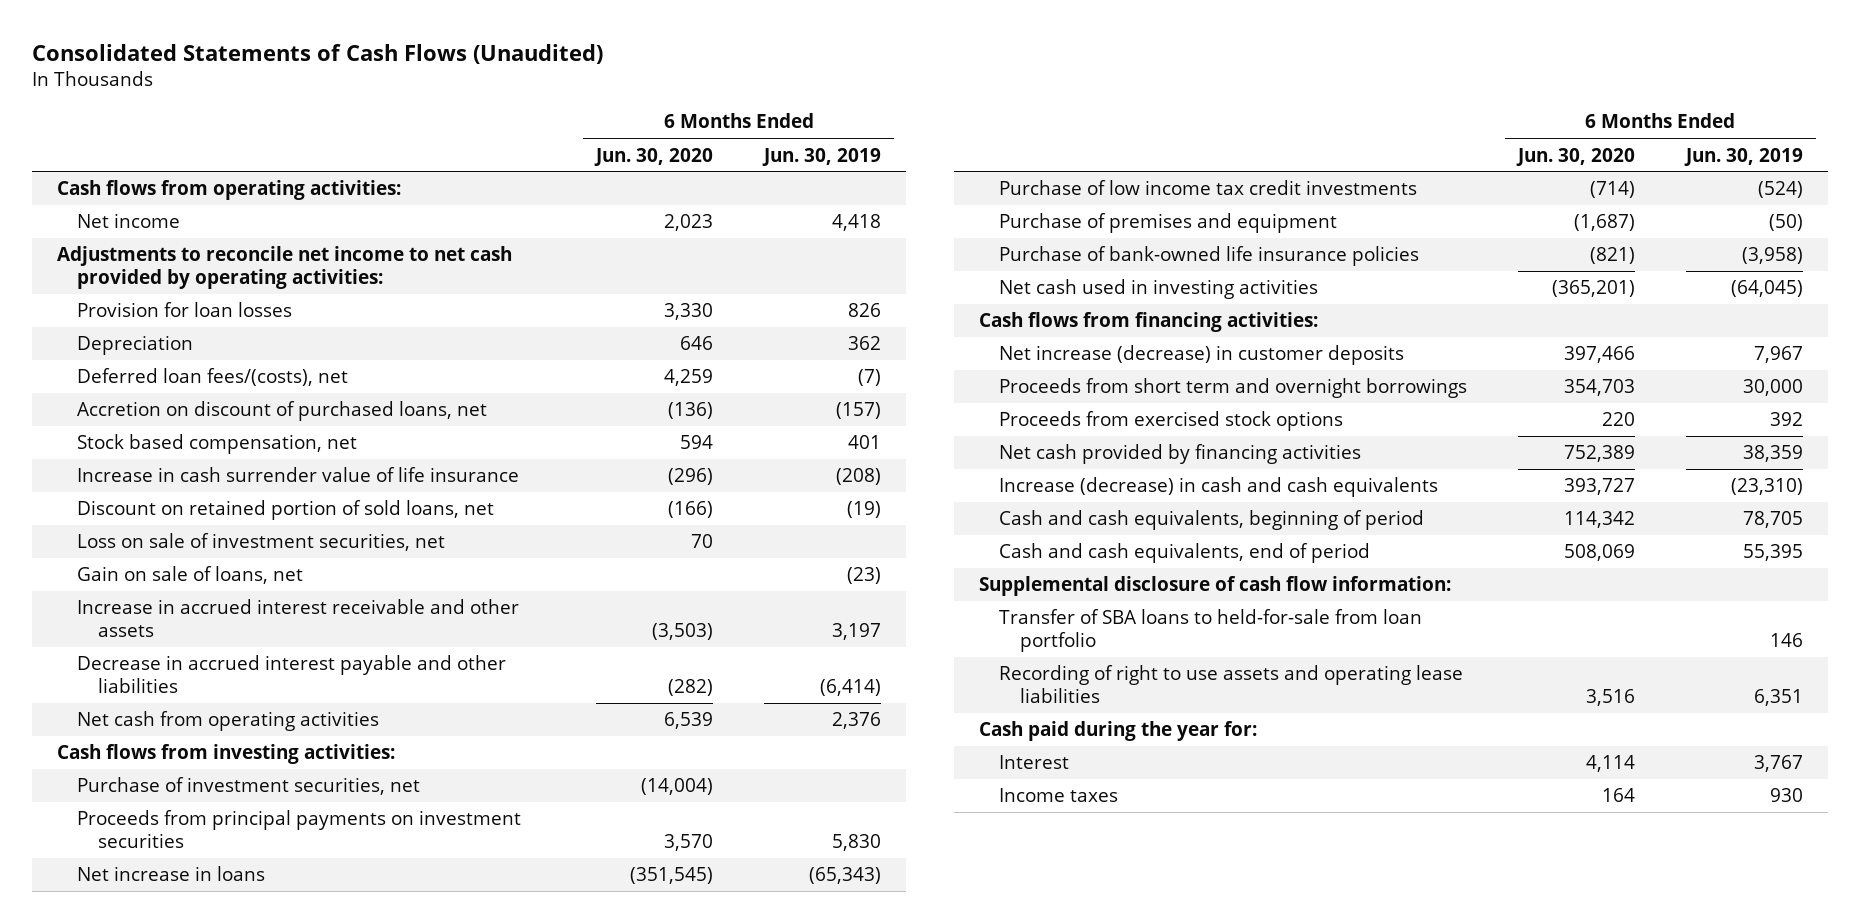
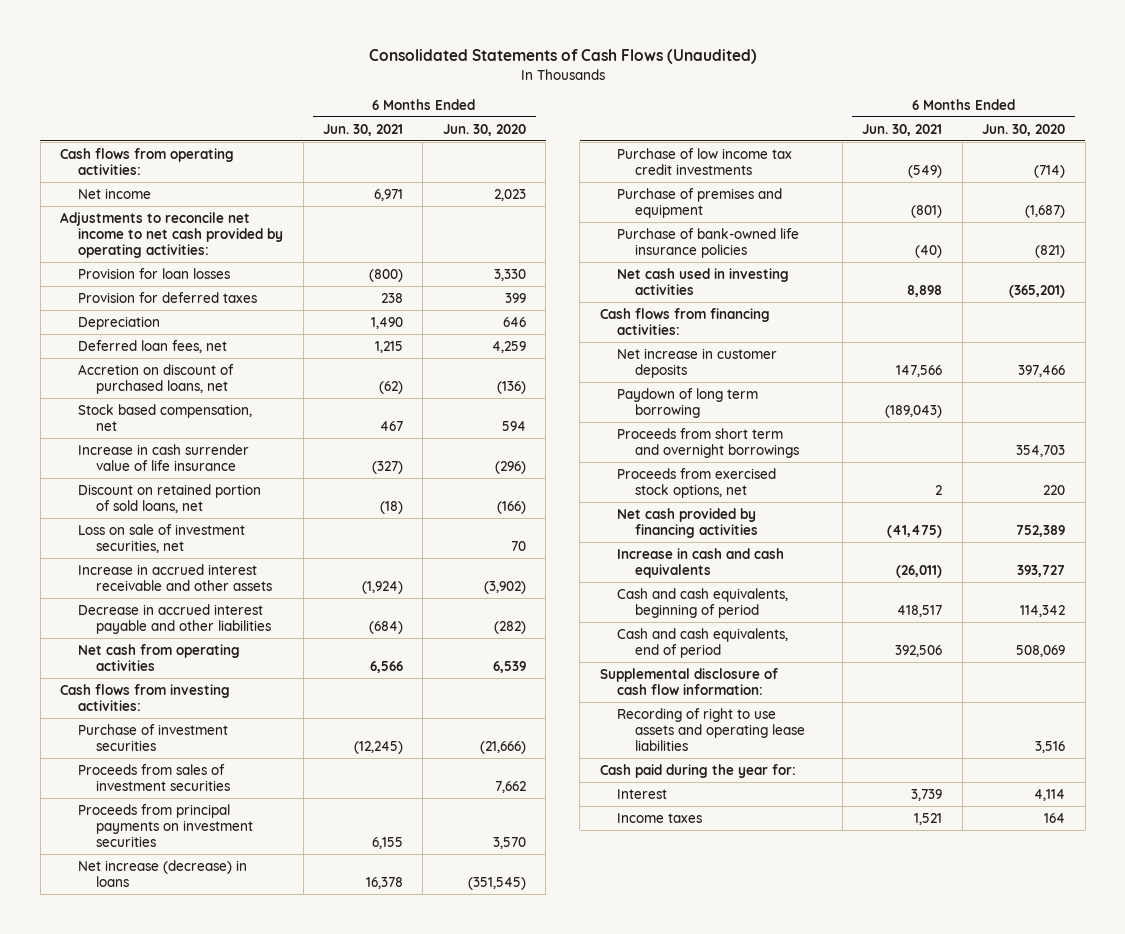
- | 6 Months Ended Jun. 30, 2020 | 6 Months Ended Jun. 30, 2019
+ | 6 Months Ended Jun. 30, 2021 | 6 Months Ended Jun. 30, 2020
+ Provision for deferred taxes | 238 | 399
- Deferred loan fees/(costs), net | 4,259 | (7)
+ Deferred loan fees, net | 1,215 | 4,259
- Gain on sale of loans, net | | (23)
- Increase in accrued interest receivable and other assets | (3,503) | 3,197
+ Increase in accrued interest receivable and other assets | (1,924) | (3,902)
- Purchase of investment securities, net | (14,004) |
+ Purchase of investment securities | (12,245) | (21,666)
+ Proceeds from sales of investment securities | | 7,662
- Net increase in loans | (351,545) | (65,343)
+ Net increase (decrease) in loans | 16,378 | (351,545)
- Net increase (decrease) in customer deposits | 397,466 | 7,967
+ Net increase in customer deposits | 147,566 | 397,466
+ Paydown of long term borrowing | (189,043) |
- Proceeds from exercised stock options | 220 | 392
+ Proceeds from exercised stock options, net | 2 | 220
- Increase (decrease) in cash and cash equivalents | 393,727 | (23,310)
+ Increase in cash and cash equivalents | (26,011) | 393,727
- Transfer of SBA loans to held-for-sale from loan portfolio | | 146

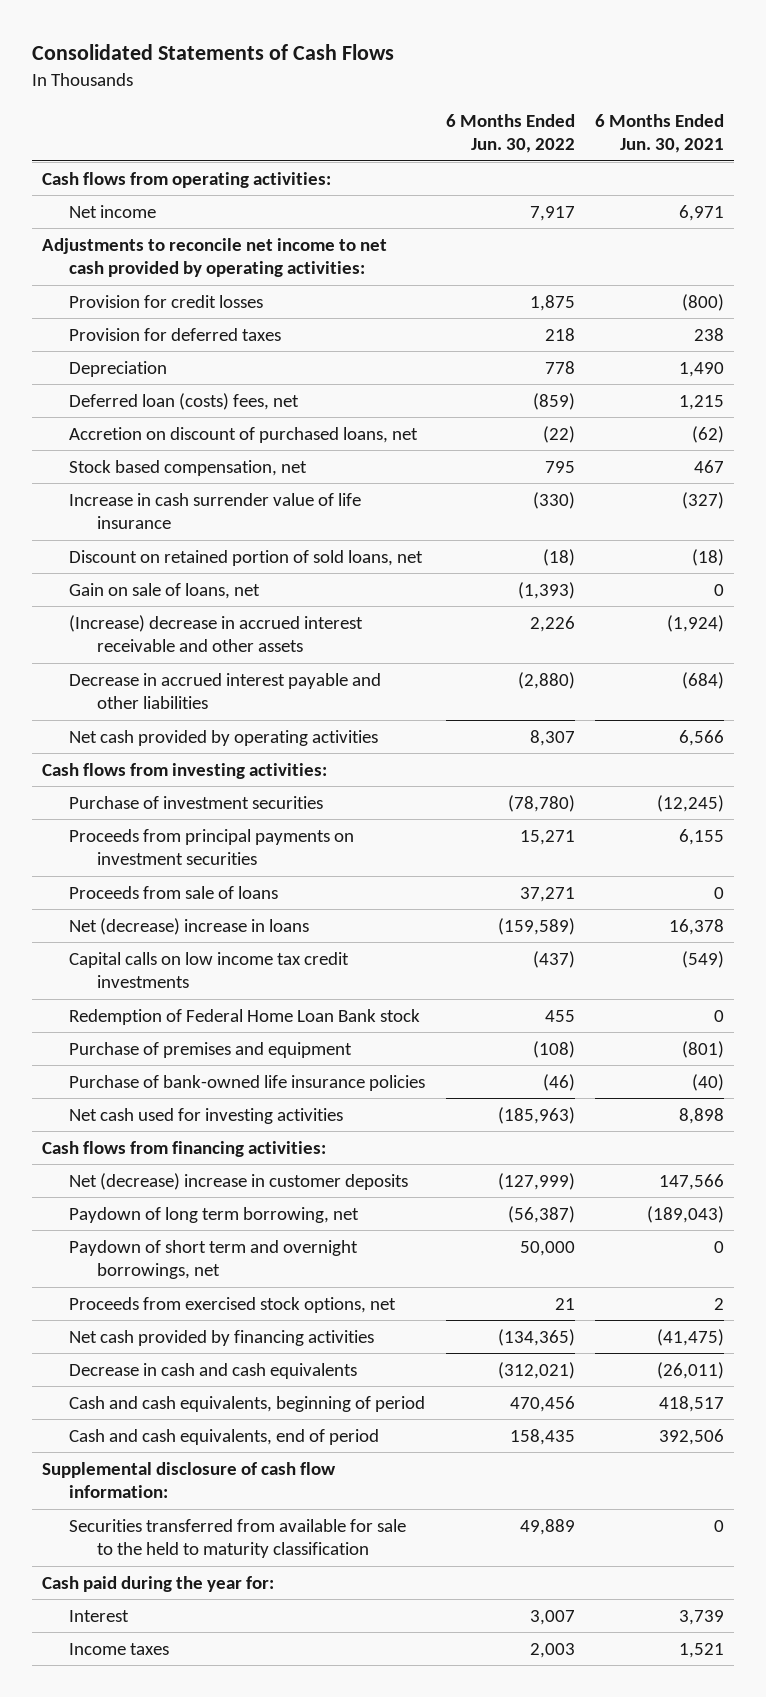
- Consolidated Statements of Cash Flows (Unaudited)
+ Consolidated Statements of Cash Flows
- | 6 Months Ended Jun. 30, 2021 | 6 Months Ended Jun. 30, 2020
+ | 6 Months Ended Jun. 30, 2022 | 6 Months Ended Jun. 30, 2021
- Provision for loan losses | (800) | 3,330
+ Provision for credit losses | 1,875 | (800)
- Deferred loan fees, net | 1,215 | 4,259
+ Deferred loan (costs) fees, net | (859) | 1,215
- Loss on sale of investment securities, net | | 70
- Increase in accrued interest receivable and other assets | (1,924) | (3,902)
+ Gain on sale of loans, net | (1,393) | 0
+ (Increase) decrease in accrued interest receivable and other assets | 2,226 | (1,924)
- Net cash from operating activities | 6,566 | 6,539
+ Net cash provided by operating activities | 8,307 | 6,566
- Proceeds from sales of investment securities | | 7,662
- Net increase (decrease) in loans | 16,378 | (351,545)
- Purchase of low income tax credit investments | (549) | (714)
+ Proceeds from sale of loans | 37,271 | 0
+ Net (decrease) increase in loans | (159,589) | 16,378
+ Capital calls on low income tax credit investments | (437) | (549)
+ Redemption of Federal Home Loan Bank stock | 455 | 0
- Net cash used in investing activities | 8,898 | (365,201)
+ Net cash used for investing activities | (185,963) | 8,898
- Net increase in customer deposits | 147,566 | 397,466
- Paydown of long term borrowing | (189,043) |
- Proceeds from short term and overnight borrowings | | 354,703
+ Net (decrease) increase in customer deposits | (127,999) | 147,566
+ Paydown of long term borrowing, net | (56,387) | (189,043)
+ Paydown of short term and overnight borrowings, net | 50,000 | 0
- Increase in cash and cash equivalents | (26,011) | 393,727
+ Decrease in cash and cash equivalents | (312,021) | (26,011)
- Recording of right to use assets and operating lease liabilities | | 3,516
+ Securities transferred from available for sale to the held to maturity classification | 49,889 | 0

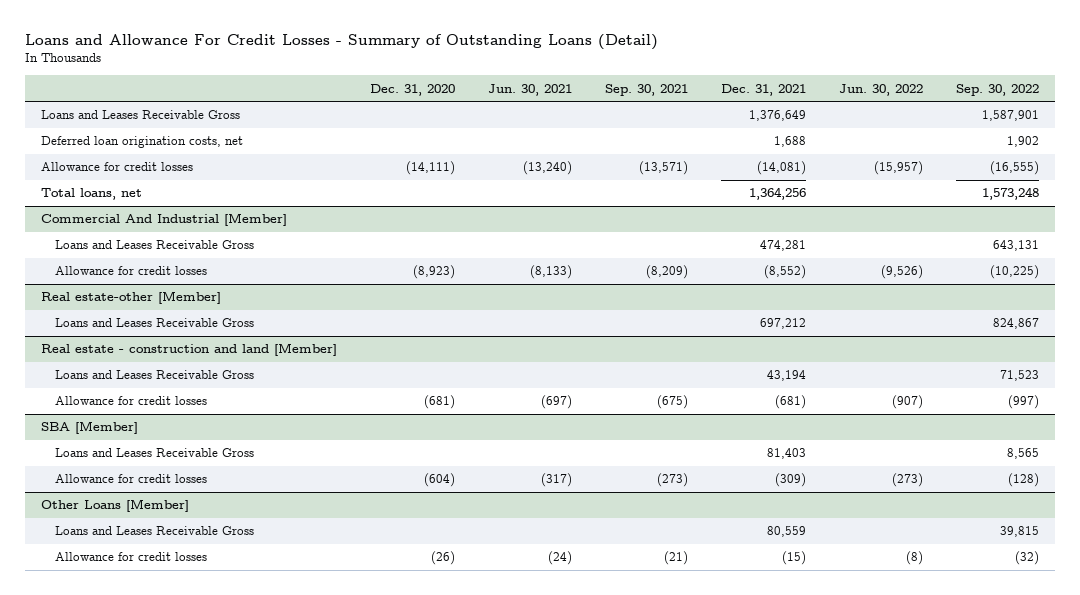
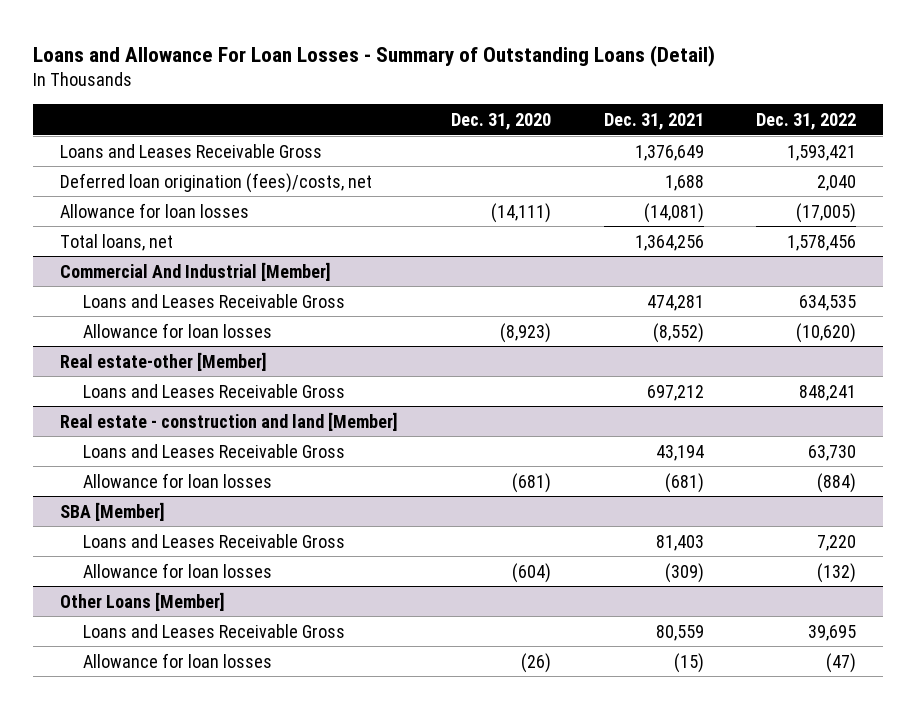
- Loans and Allowance For Credit Losses - Summary of Outstanding Loans (Detail)
+ Loans and Allowance For Loan Losses - Summary of Outstanding Loans (Detail)
- | Dec. 31, 2020 | Jun. 30, 2021 | Sep. 30, 2021 | Dec. 31, 2021 | Jun. 30, 2022 | Sep. 30, 2022
+ | Dec. 31, 2020 | Dec. 31, 2021 | Dec. 31, 2022
- Deferred loan origination costs, net | | | | 1,688 | | 1,902
- Allowance for credit losses | (14,111) | (13,240) | (13,571) | (14,081) | (15,957) | (16,555)
+ Deferred loan origination (fees)/costs, net | | 1,688 | 2,040
+ Allowance for loan losses | (14,111) | (14,081) | (17,005)
@ Commercial And Industrial [Member]
- Allowance for credit losses | (8,923) | (8,133) | (8,209) | (8,552) | (9,526) | (10,225)
+ Allowance for loan losses | (8,923) | (8,552) | (10,620)
@ Real estate - construction and land [Member]
- Allowance for credit losses | (681) | (697) | (675) | (681) | (907) | (997)
+ Allowance for loan losses | (681) | (681) | (884)
@ SBA [Member]
- Allowance for credit losses | (604) | (317) | (273) | (309) | (273) | (128)
+ Allowance for loan losses | (604) | (309) | (132)
@ Other Loans [Member]
- Allowance for credit losses | (26) | (24) | (21) | (15) | (8) | (32)
+ Allowance for loan losses | (26) | (15) | (47)

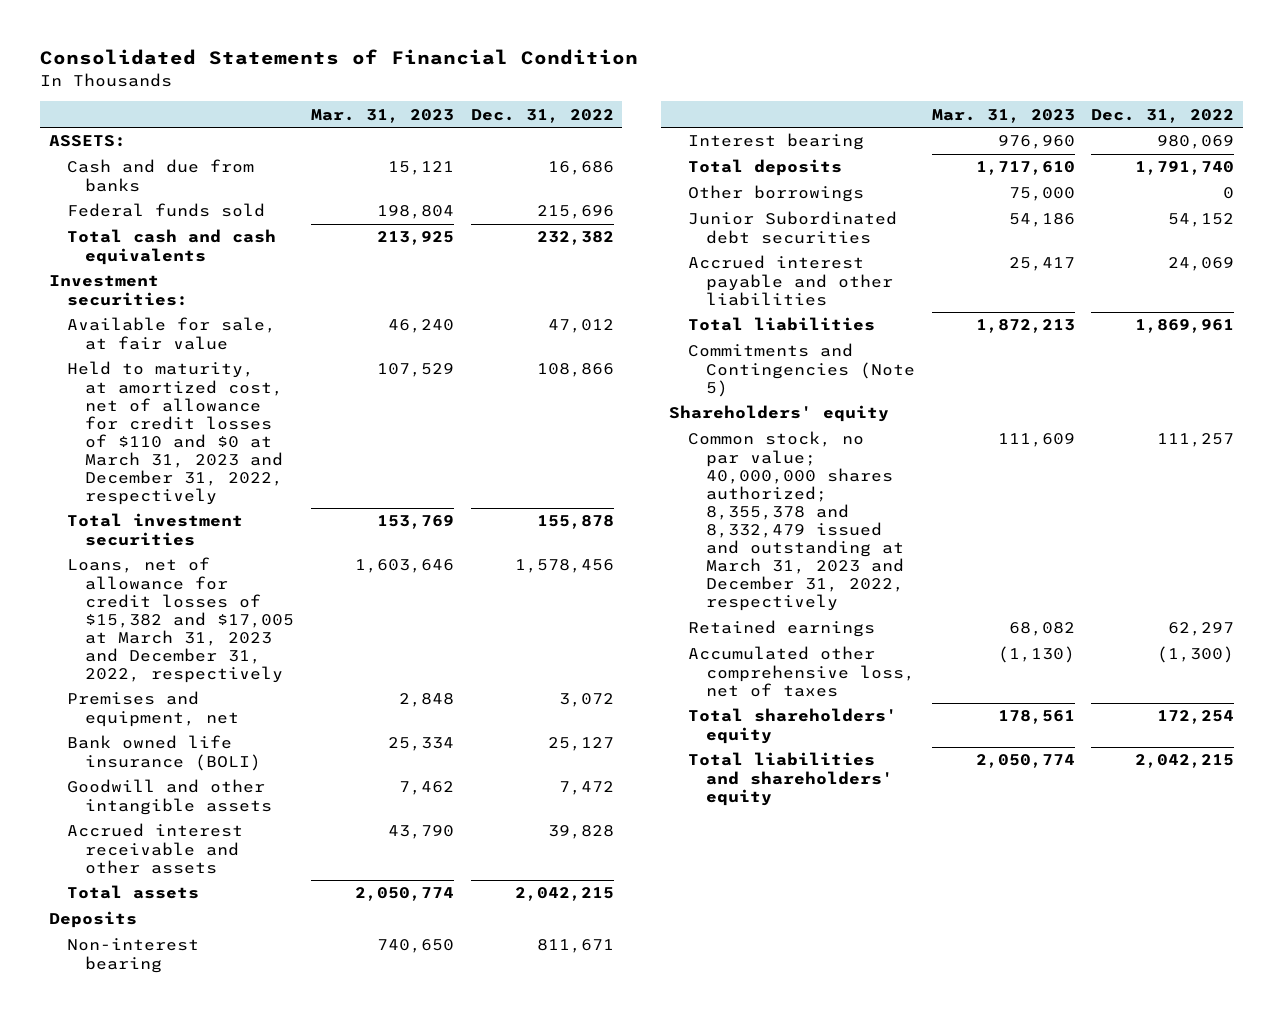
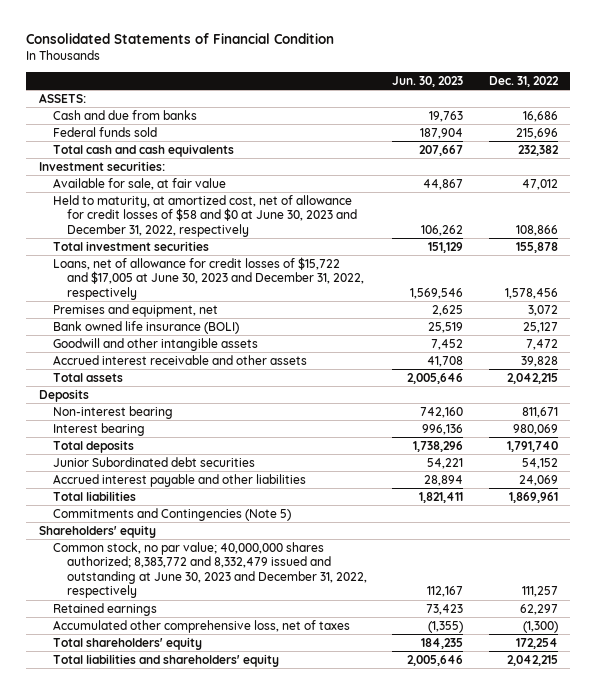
- | Mar. 31, 2023 | Dec. 31, 2022
+ | Jun. 30, 2023 | Dec. 31, 2022
- Held to maturity, at amortized cost, net of allowance for credit losses of $110 and $0 at March 31, 2023 and December 31, 2022, respectively | 107,529 | 108,866
+ Held to maturity, at amortized cost, net of allowance for credit losses of $58 and $0 at June 30, 2023 and December 31, 2022, respectively | 106,262 | 108,866
- Loans, net of allowance for credit losses of $15,382 and $17,005 at March 31, 2023 and December 31, 2022, respectively | 1,603,646 | 1,578,456
+ Loans, net of allowance for credit losses of $15,722 and $17,005 at June 30, 2023 and December 31, 2022, respectively | 1,569,546 | 1,578,456
- Other borrowings | 75,000 | 0
- Common stock, no par value; 40,000,000 shares authorized; 8,355,378 and 8,332,479 issued and outstanding at March 31, 2023 and December 31, 2022, respectively | 111,609 | 111,257
+ Common stock, no par value; 40,000,000 shares authorized; 8,383,772 and 8,332,479 issued and outstanding at June 30, 2023 and December 31, 2022, respectively | 112,167 | 111,257

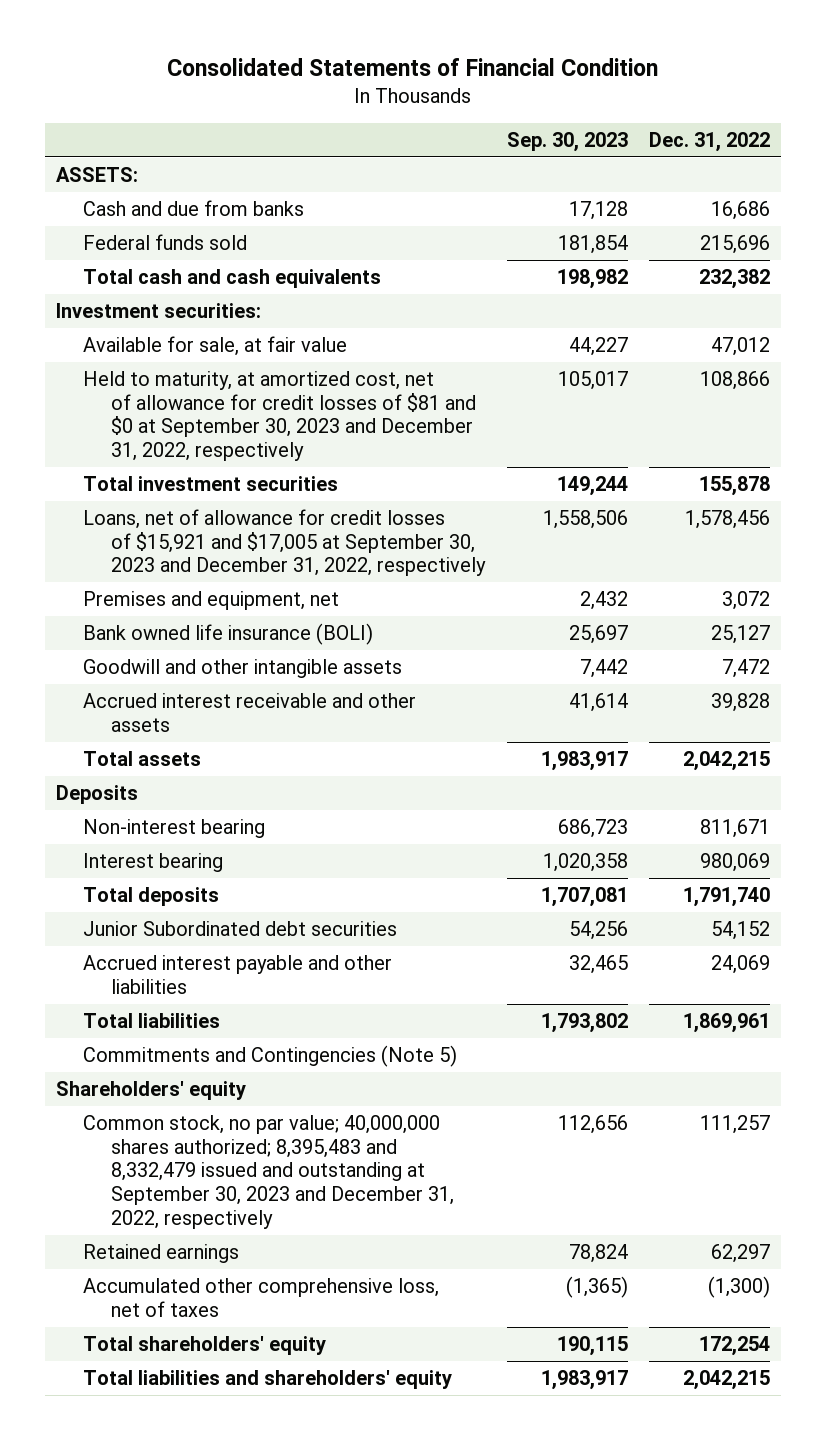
- | Jun. 30, 2023 | Dec. 31, 2022
+ | Sep. 30, 2023 | Dec. 31, 2022
- Held to maturity, at amortized cost, net of allowance for credit losses of $58 and $0 at June 30, 2023 and December 31, 2022, respectively | 106,262 | 108,866
+ Held to maturity, at amortized cost, net of allowance for credit losses of $81 and $0 at September 30, 2023 and December 31, 2022, respectively | 105,017 | 108,866
- Loans, net of allowance for credit losses of $15,722 and $17,005 at June 30, 2023 and December 31, 2022, respectively | 1,569,546 | 1,578,456
+ Loans, net of allowance for credit losses of $15,921 and $17,005 at September 30, 2023 and December 31, 2022, respectively | 1,558,506 | 1,578,456
- Common stock, no par value; 40,000,000 shares authorized; 8,383,772 and 8,332,479 issued and outstanding at June 30, 2023 and December 31, 2022, respectively | 112,167 | 111,257
+ Common stock, no par value; 40,000,000 shares authorized; 8,395,483 and 8,332,479 issued and outstanding at September 30, 2023 and December 31, 2022, respectively | 112,656 | 111,257

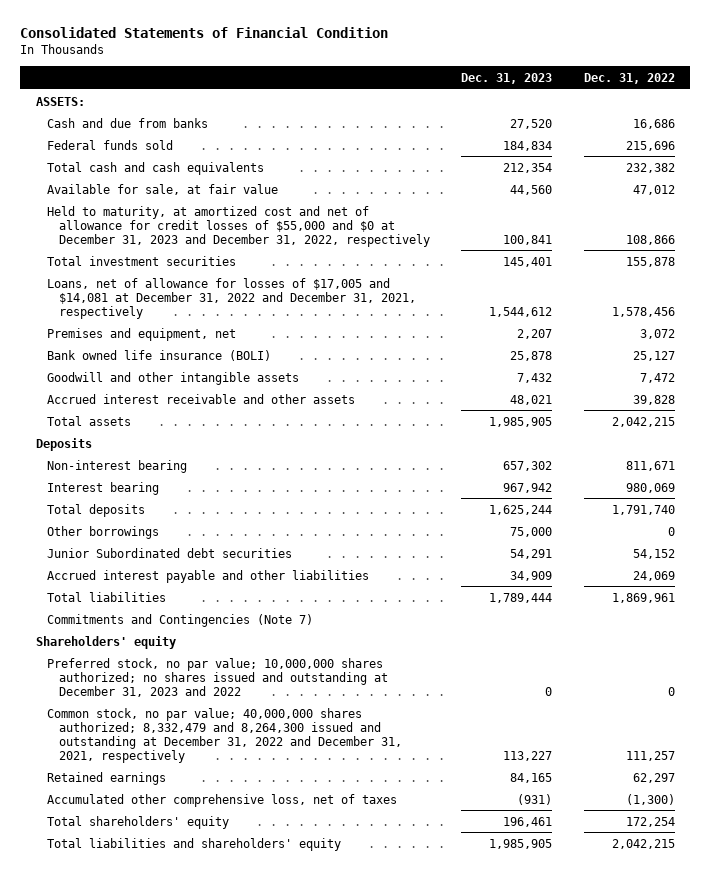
- | Sep. 30, 2023 | Dec. 31, 2022
+ | Dec. 31, 2023 | Dec. 31, 2022
- Investment securities:
- Held to maturity, at amortized cost, net of allowance for credit losses of $81 and $0 at September 30, 2023 and December 31, 2022, respectively | 105,017 | 108,866
+ Held to maturity, at amortized cost and net of allowance for credit losses of $55,000 and $0 at December 31, 2023 and December 31, 2022, respectively | 100,841 | 108,866
- Loans, net of allowance for credit losses of $15,921 and $17,005 at September 30, 2023 and December 31, 2022, respectively | 1,558,506 | 1,578,456
+ Loans, net of allowance for losses of $17,005 and $14,081 at December 31, 2022 and December 31, 2021, respectively | 1,544,612 | 1,578,456
+ Other borrowings | 75,000 | 0
- Commitments and Contingencies (Note 5)
+ Commitments and Contingencies (Note 7)
- Common stock, no par value; 40,000,000 shares authorized; 8,395,483 and 8,332,479 issued and outstanding at September 30, 2023 and December 31, 2022, respectively | 112,656 | 111,257
+ Preferred stock, no par value; 10,000,000 shares authorized; no shares issued and outstanding at December 31, 2023 and 2022 | 0 | 0
+ Common stock, no par value; 40,000,000 shares authorized; 8,332,479 and 8,264,300 issued and outstanding at December 31, 2022 and December 31, 2021, respectively | 113,227 | 111,257

